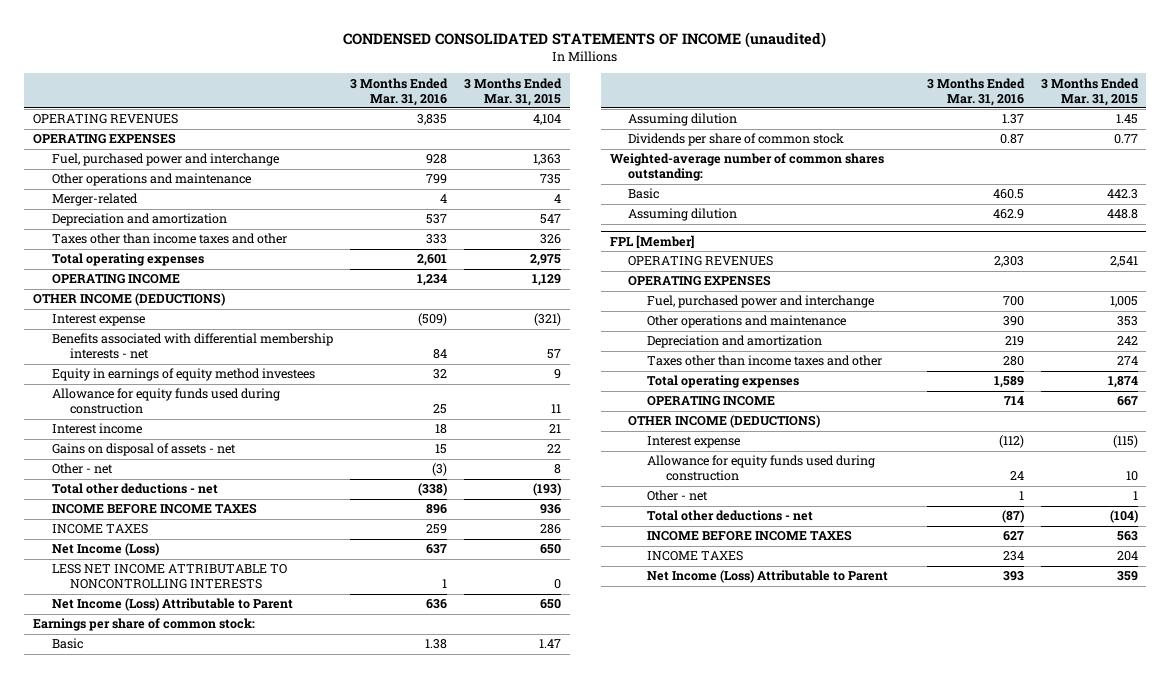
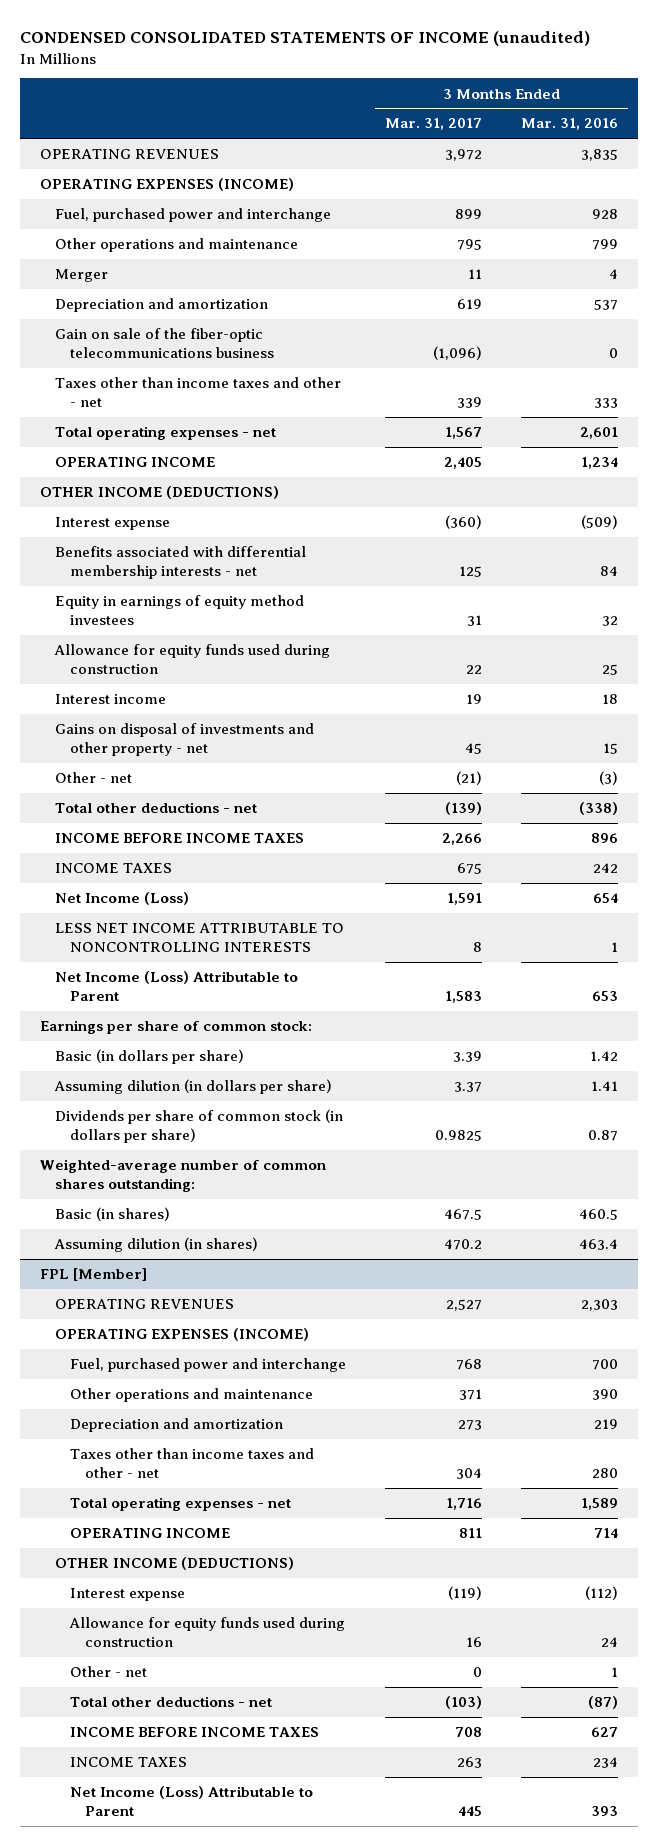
- | 3 Months Ended Mar. 31, 2016 | 3 Months Ended Mar. 31, 2015
+ | 3 Months Ended Mar. 31, 2017 | 3 Months Ended Mar. 31, 2016
- OPERATING EXPENSES
+ OPERATING EXPENSES (INCOME)
- Merger-related | 4 | 4
+ Merger | 11 | 4
- Taxes other than income taxes and other | 333 | 326
- Total operating expenses | 2,601 | 2,975
+ Gain on sale of the fiber-optic telecommunications business | (1,096) | 0
+ Taxes other than income taxes and other - net | 339 | 333
+ Total operating expenses - net | 1,567 | 2,601
- Gains on disposal of assets - net | 15 | 22
+ Gains on disposal of investments and other property - net | 45 | 15
- INCOME TAXES | 259 | 286
- Net Income (Loss) | 637 | 650
+ INCOME TAXES | 675 | 242
+ Net Income (Loss) | 1,591 | 654
- Net Income (Loss) Attributable to Parent | 636 | 650
+ Net Income (Loss) Attributable to Parent | 1,583 | 653
- Basic | 1.38 | 1.47
- Assuming dilution | 1.37 | 1.45
- Dividends per share of common stock | 0.87 | 0.77
+ Basic (in dollars per share) | 3.39 | 1.42
+ Assuming dilution (in dollars per share) | 3.37 | 1.41
+ Dividends per share of common stock (in dollars per share) | 0.9825 | 0.87
- Basic | 460.5 | 442.3
- Assuming dilution | 462.9 | 448.8
+ Basic (in shares) | 467.5 | 460.5
+ Assuming dilution (in shares) | 470.2 | 463.4
@ FPL [Member]
- OPERATING EXPENSES
+ OPERATING EXPENSES (INCOME)
- Taxes other than income taxes and other | 280 | 274
- Total operating expenses | 1,589 | 1,874
+ Taxes other than income taxes and other - net | 304 | 280
+ Total operating expenses - net | 1,716 | 1,589

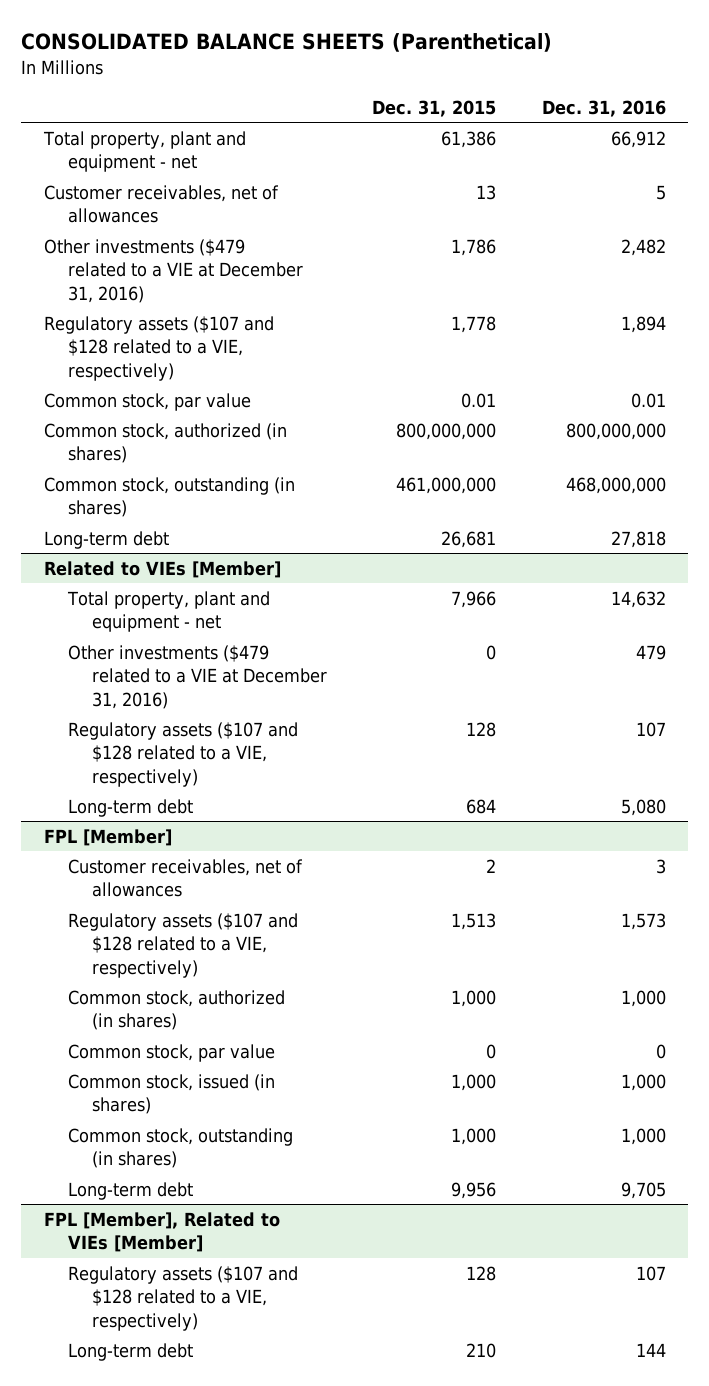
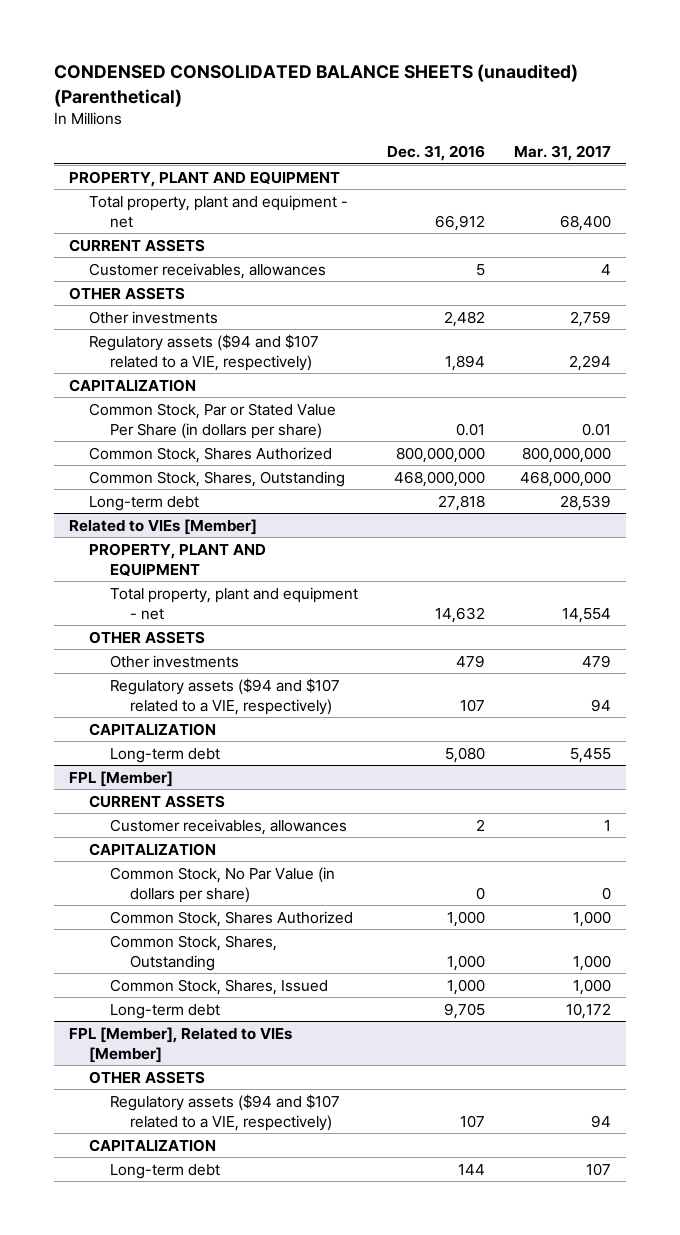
- CONSOLIDATED BALANCE SHEETS (Parenthetical)
+ CONDENSED CONSOLIDATED BALANCE SHEETS (unaudited) (Parenthetical)
- | Dec. 31, 2015 | Dec. 31, 2016
+ | Dec. 31, 2016 | Mar. 31, 2017
+ PROPERTY, PLANT AND EQUIPMENT
- Customer receivables, net of allowances | 13 | 5
- Other investments ($479 related to a VIE at December 31, 2016) | 1,786 | 2,482
- Regulatory assets ($107 and $128 related to a VIE, respectively) | 1,778 | 1,894
- Common stock, par value | 0.01 | 0.01
- Common stock, authorized (in shares) | 800,000,000 | 800,000,000
- Common stock, outstanding (in shares) | 461,000,000 | 468,000,000
+ CURRENT ASSETS
+ Customer receivables, allowances | 5 | 4
+ OTHER ASSETS
+ Other investments | 2,482 | 2,759
+ Regulatory assets ($94 and $107 related to a VIE, respectively) | 1,894 | 2,294
+ CAPITALIZATION
+ Common Stock, Par or Stated Value Per Share (in dollars per share) | 0.01 | 0.01
+ Common Stock, Shares Authorized | 800,000,000 | 800,000,000
+ Common Stock, Shares, Outstanding | 468,000,000 | 468,000,000
@ Related to VIEs [Member]
+ PROPERTY, PLANT AND EQUIPMENT
- Other investments ($479 related to a VIE at December 31, 2016) | 0 | 479
- Regulatory assets ($107 and $128 related to a VIE, respectively) | 128 | 107
+ OTHER ASSETS
+ Other investments | 479 | 479
+ Regulatory assets ($94 and $107 related to a VIE, respectively) | 107 | 94
+ CAPITALIZATION
@ FPL [Member]
- Customer receivables, net of allowances | 2 | 3
- Regulatory assets ($107 and $128 related to a VIE, respectively) | 1,513 | 1,573
- Common stock, authorized (in shares) | 1,000 | 1,000
- Common stock, par value | 0 | 0
- Common stock, issued (in shares) | 1,000 | 1,000
- Common stock, outstanding (in shares) | 1,000 | 1,000
+ CURRENT ASSETS
+ Customer receivables, allowances | 2 | 1
+ CAPITALIZATION
+ Common Stock, No Par Value (in dollars per share) | 0 | 0
+ Common Stock, Shares Authorized | 1,000 | 1,000
+ Common Stock, Shares, Outstanding | 1,000 | 1,000
+ Common Stock, Shares, Issued | 1,000 | 1,000
@ FPL [Member], Related to VIEs [Member]
- Regulatory assets ($107 and $128 related to a VIE, respectively) | 128 | 107
+ OTHER ASSETS
+ Regulatory assets ($94 and $107 related to a VIE, respectively) | 107 | 94
+ CAPITALIZATION

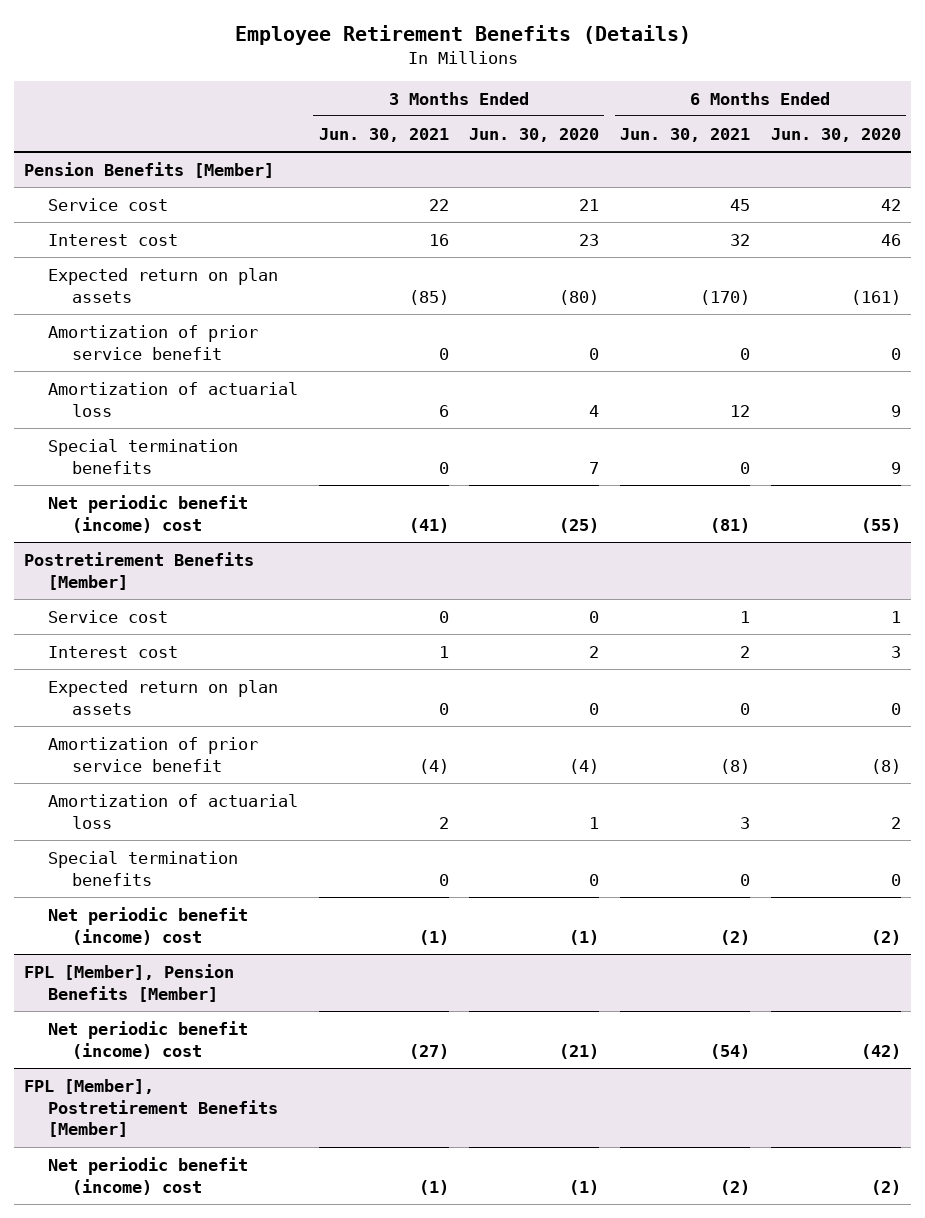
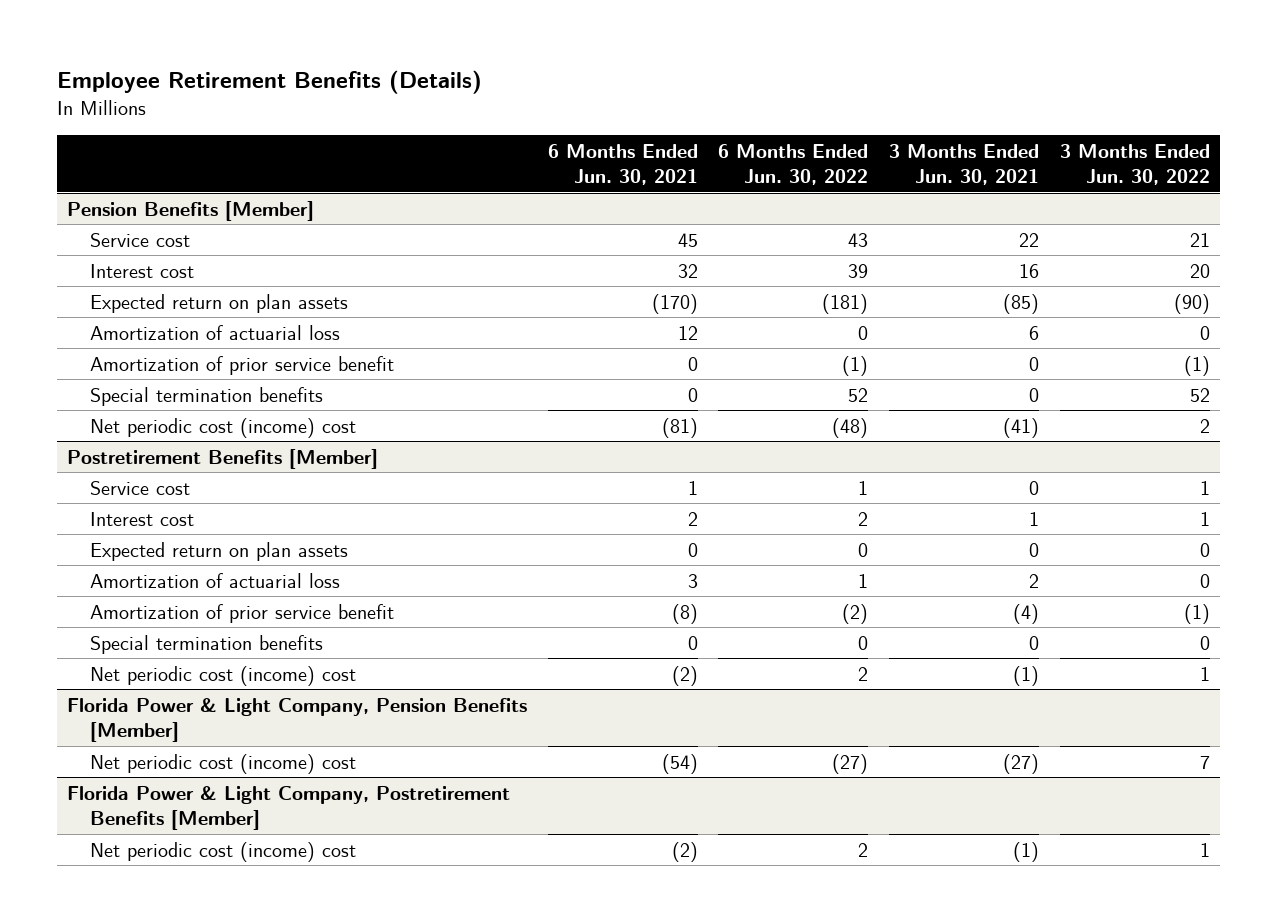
- | 3 Months Ended Jun. 30, 2021 | 3 Months Ended Jun. 30, 2020 | 6 Months Ended Jun. 30, 2021 | 6 Months Ended Jun. 30, 2020
+ | 6 Months Ended Jun. 30, 2021 | 6 Months Ended Jun. 30, 2022 | 3 Months Ended Jun. 30, 2021 | 3 Months Ended Jun. 30, 2022
@ Pension Benefits [Member]
moved down: Amortization of prior service benefit | 0 | (1) | 0 | (1)
- Net periodic benefit (income) cost | (41) | (25) | (81) | (55)
+ Net periodic cost (income) cost | (81) | (48) | (41) | 2
@ Postretirement Benefits [Member]
moved down: Amortization of prior service benefit | (8) | (2) | (4) | (1)
- Net periodic benefit (income) cost | (1) | (1) | (2) | (2)
- FPL [Member], Pension Benefits [Member]
- Net periodic benefit (income) cost | (27) | (21) | (54) | (42)
- FPL [Member], Postretirement Benefits [Member]
- Net periodic benefit (income) cost | (1) | (1) | (2) | (2)
@ Postretirement Benefits [Member]
+ Net periodic cost (income) cost | (2) | 2 | (1) | 1
+ Florida Power & Light Company, Pension Benefits [Member]
+ Net periodic cost (income) cost | (54) | (27) | (27) | 7
+ Florida Power & Light Company, Postretirement Benefits [Member]
+ Net periodic cost (income) cost | (2) | 2 | (1) | 1

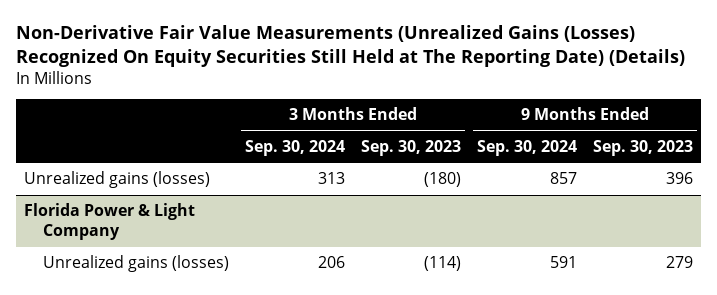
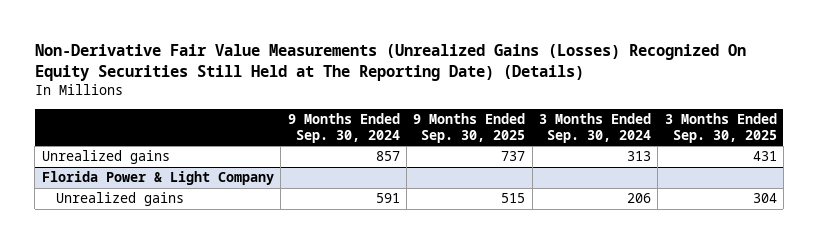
- | 3 Months Ended Sep. 30, 2024 | 3 Months Ended Sep. 30, 2023 | 9 Months Ended Sep. 30, 2024 | 9 Months Ended Sep. 30, 2023
+ | 9 Months Ended Sep. 30, 2024 | 9 Months Ended Sep. 30, 2025 | 3 Months Ended Sep. 30, 2024 | 3 Months Ended Sep. 30, 2025
- Unrealized gains (losses) | 313 | (180) | 857 | 396
+ Unrealized gains | 857 | 737 | 313 | 431
@ Florida Power & Light Company
- Unrealized gains (losses) | 206 | (114) | 591 | 279
+ Unrealized gains | 591 | 515 | 206 | 304

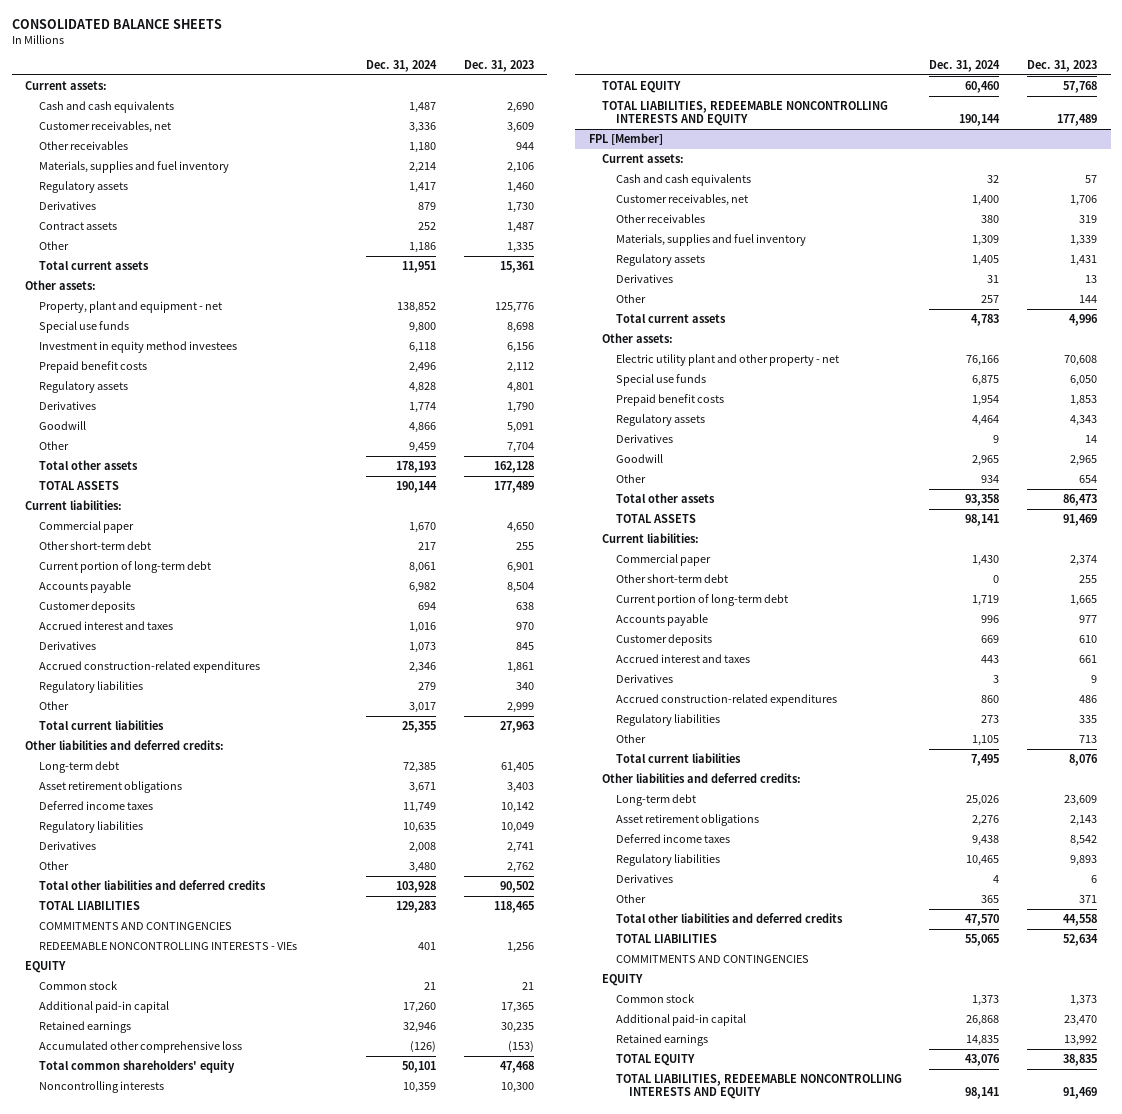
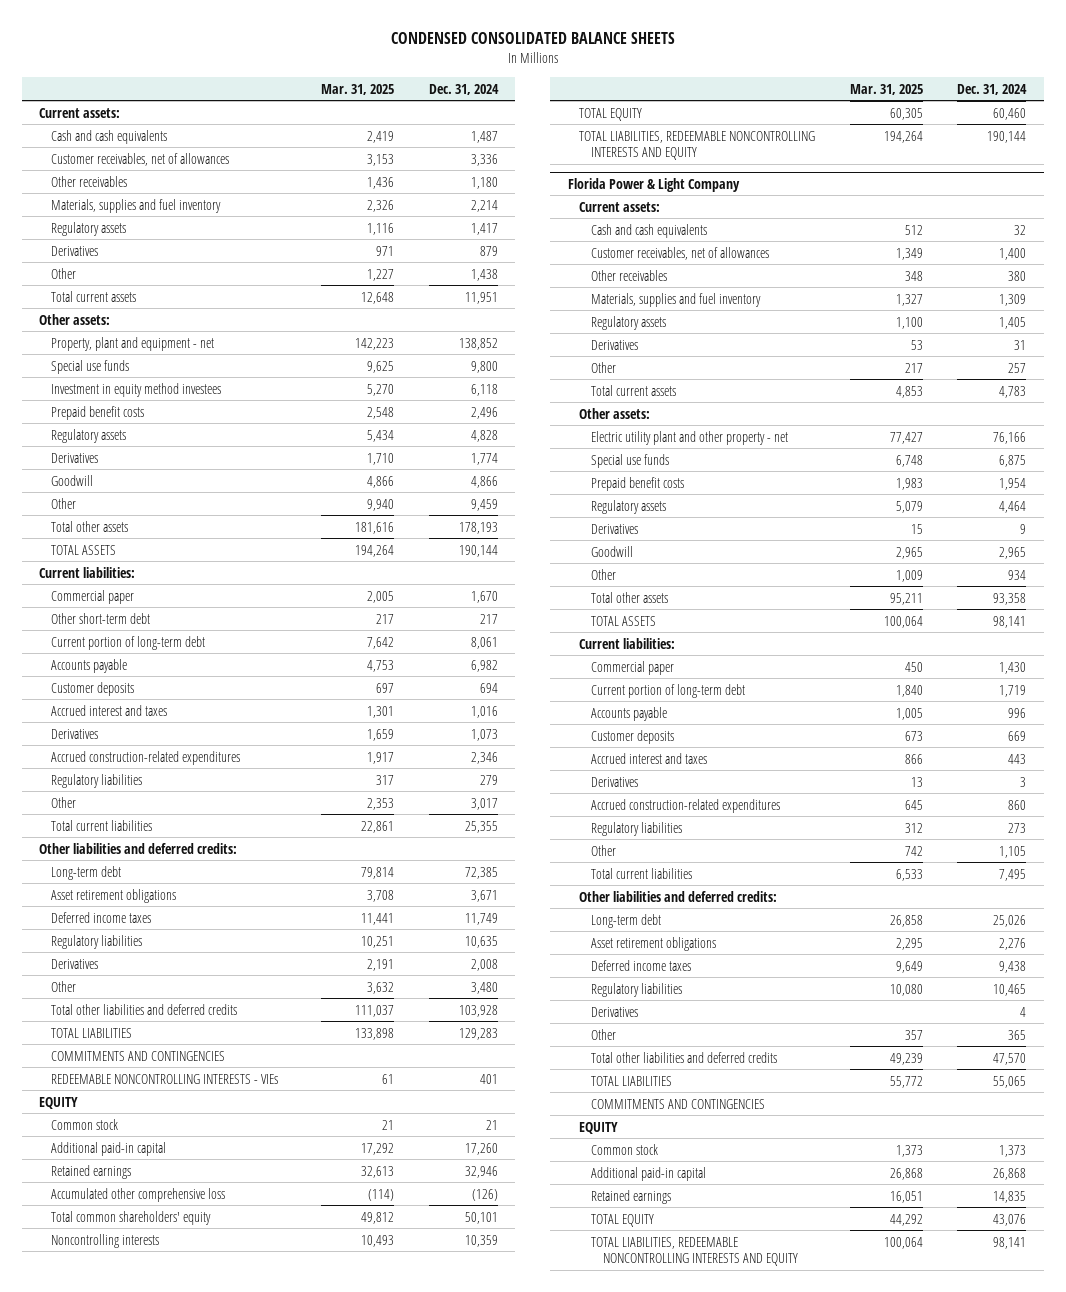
- CONSOLIDATED BALANCE SHEETS
+ CONDENSED CONSOLIDATED BALANCE SHEETS
- | Dec. 31, 2024 | Dec. 31, 2023
+ | Mar. 31, 2025 | Dec. 31, 2024
- Customer receivables, net | 3,336 | 3,609
+ Customer receivables, net of allowances | 3,153 | 3,336
- Contract assets | 252 | 1,487
- Other | 1,186 | 1,335
+ Other | 1,227 | 1,438
- FPL [Member]
+ Florida Power & Light Company
- Customer receivables, net | 1,400 | 1,706
+ Customer receivables, net of allowances | 1,349 | 1,400
- Other short-term debt | 0 | 255

